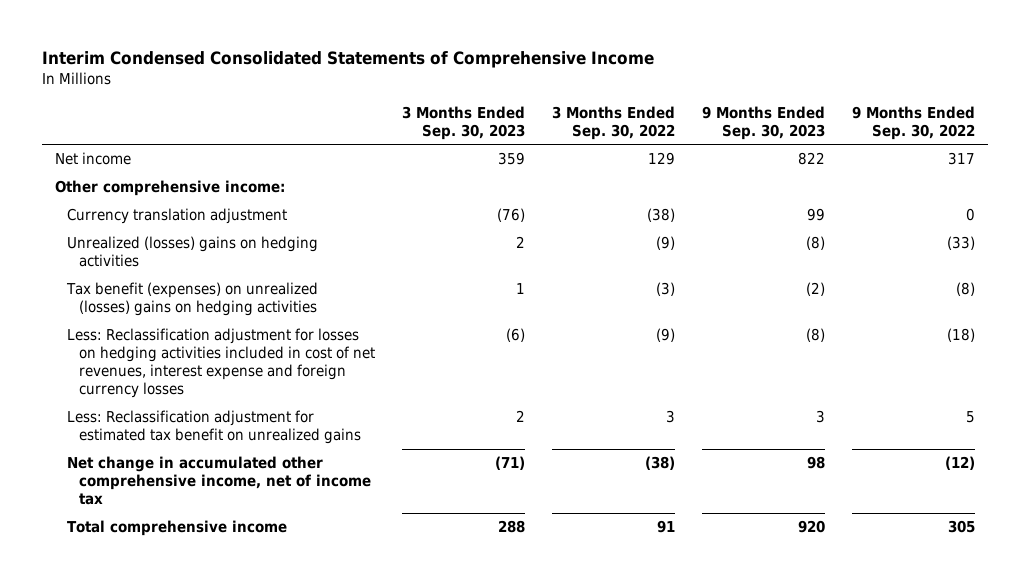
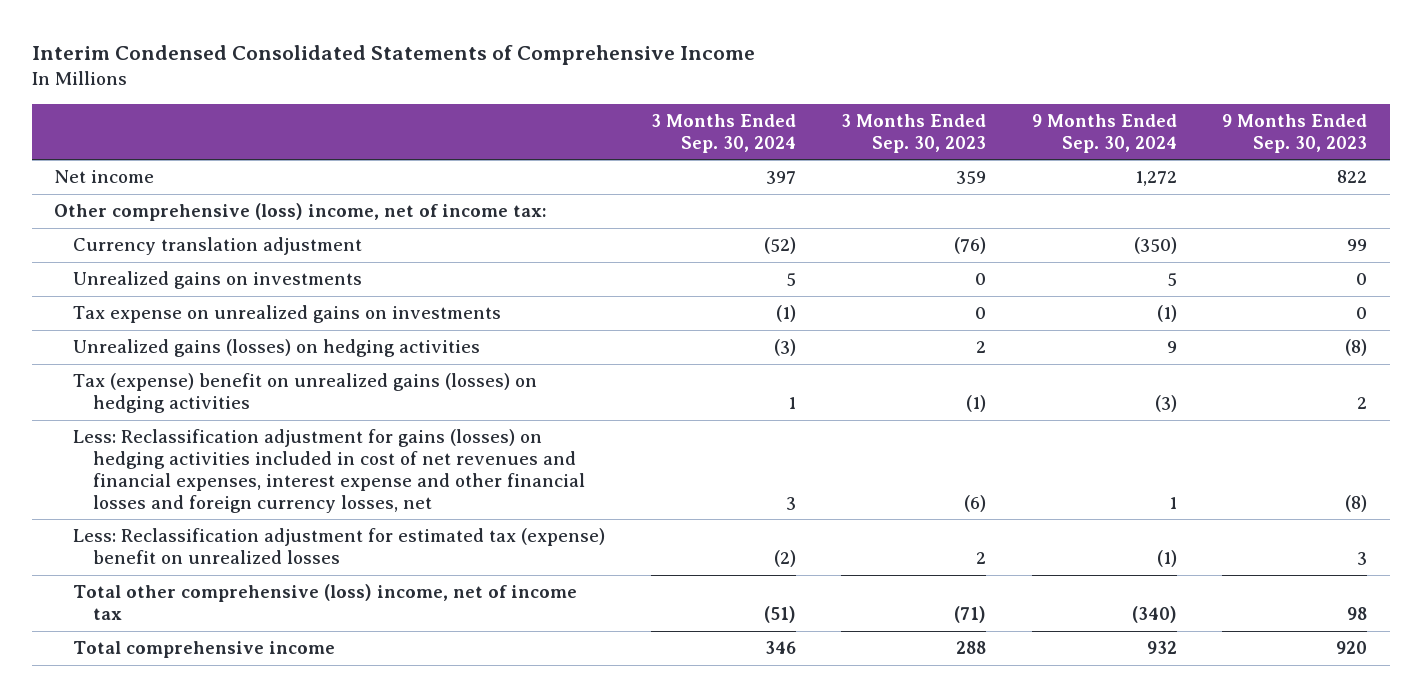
- | 3 Months Ended Sep. 30, 2023 | 3 Months Ended Sep. 30, 2022 | 9 Months Ended Sep. 30, 2023 | 9 Months Ended Sep. 30, 2022
+ | 3 Months Ended Sep. 30, 2024 | 3 Months Ended Sep. 30, 2023 | 9 Months Ended Sep. 30, 2024 | 9 Months Ended Sep. 30, 2023
- Other comprehensive income:
+ Other comprehensive (loss) income, net of income tax:
- Unrealized (losses) gains on hedging activities | 2 | (9) | (8) | (33)
- Tax benefit (expenses) on unrealized (losses) gains on hedging activities | 1 | (3) | (2) | (8)
- Less: Reclassification adjustment for losses on hedging activities included in cost of net revenues, interest expense and foreign currency losses | (6) | (9) | (8) | (18)
- Less: Reclassification adjustment for estimated tax benefit on unrealized gains | 2 | 3 | 3 | 5
- Net change in accumulated other comprehensive income, net of income tax | (71) | (38) | 98 | (12)
+ Unrealized gains on investments | 5 | 0 | 5 | 0
+ Tax expense on unrealized gains on investments | (1) | 0 | (1) | 0
+ Unrealized gains (losses) on hedging activities | (3) | 2 | 9 | (8)
+ Tax (expense) benefit on unrealized gains (losses) on hedging activities | 1 | (1) | (3) | 2
+ Less: Reclassification adjustment for gains (losses) on hedging activities included in cost of net revenues and financial expenses, interest expense and other financial losses and foreign currency losses, net | 3 | (6) | 1 | (8)
+ Less: Reclassification adjustment for estimated tax (expense) benefit on unrealized losses | (2) | 2 | (1) | 3
+ Total other comprehensive (loss) income, net of income tax | (51) | (71) | (340) | 98

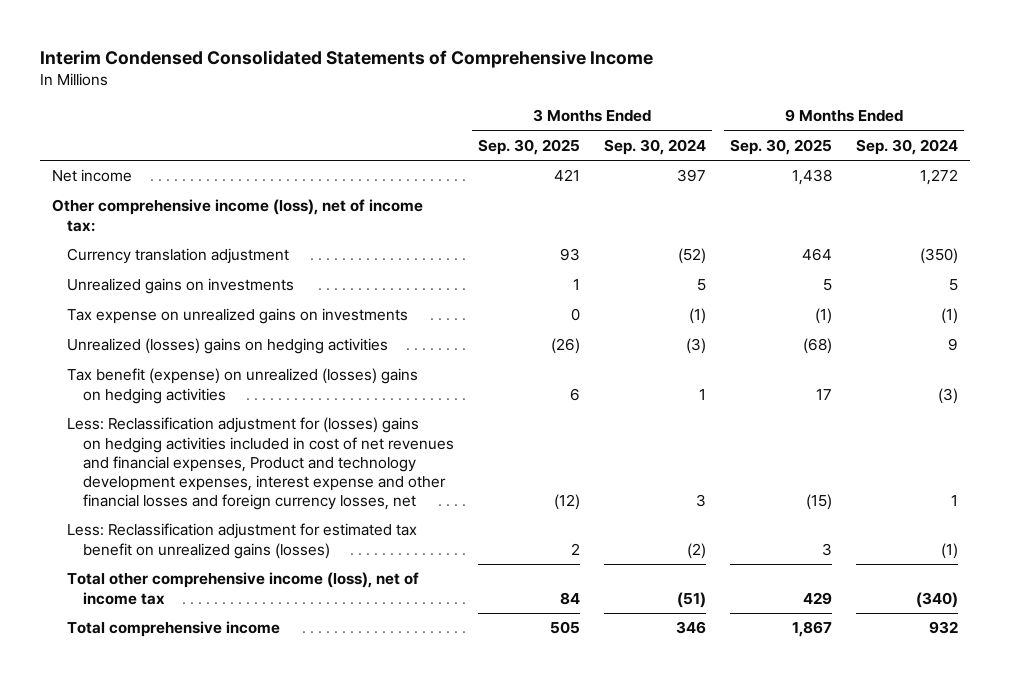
- | 3 Months Ended Sep. 30, 2024 | 3 Months Ended Sep. 30, 2023 | 9 Months Ended Sep. 30, 2024 | 9 Months Ended Sep. 30, 2023
+ | 3 Months Ended Sep. 30, 2025 | 3 Months Ended Sep. 30, 2024 | 9 Months Ended Sep. 30, 2025 | 9 Months Ended Sep. 30, 2024
- Other comprehensive (loss) income, net of income tax:
+ Other comprehensive income (loss), net of income tax:
- Unrealized gains (losses) on hedging activities | (3) | 2 | 9 | (8)
- Tax (expense) benefit on unrealized gains (losses) on hedging activities | 1 | (1) | (3) | 2
- Less: Reclassification adjustment for gains (losses) on hedging activities included in cost of net revenues and financial expenses, interest expense and other financial losses and foreign currency losses, net | 3 | (6) | 1 | (8)
- Less: Reclassification adjustment for estimated tax (expense) benefit on unrealized losses | (2) | 2 | (1) | 3
- Total other comprehensive (loss) income, net of income tax | (51) | (71) | (340) | 98
+ Unrealized (losses) gains on hedging activities | (26) | (3) | (68) | 9
+ Tax benefit (expense) on unrealized (losses) gains on hedging activities | 6 | 1 | 17 | (3)
+ Less: Reclassification adjustment for (losses) gains on hedging activities included in cost of net revenues and financial expenses, Product and technology development expenses, interest expense and other financial losses and foreign currency losses, net | (12) | 3 | (15) | 1
+ Less: Reclassification adjustment for estimated tax benefit on unrealized gains (losses) | 2 | (2) | 3 | (1)
+ Total other comprehensive income (loss), net of income tax | 84 | (51) | 429 | (340)

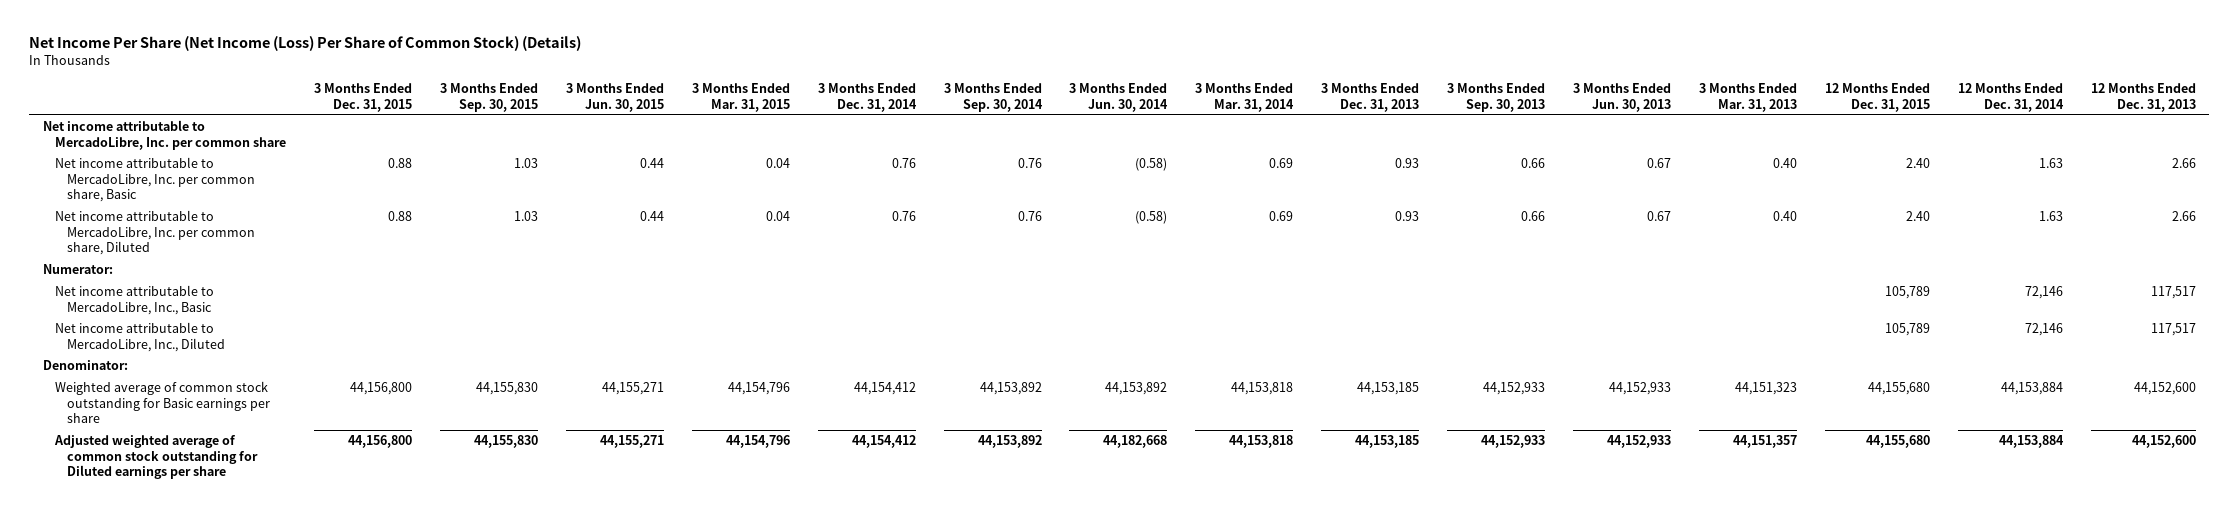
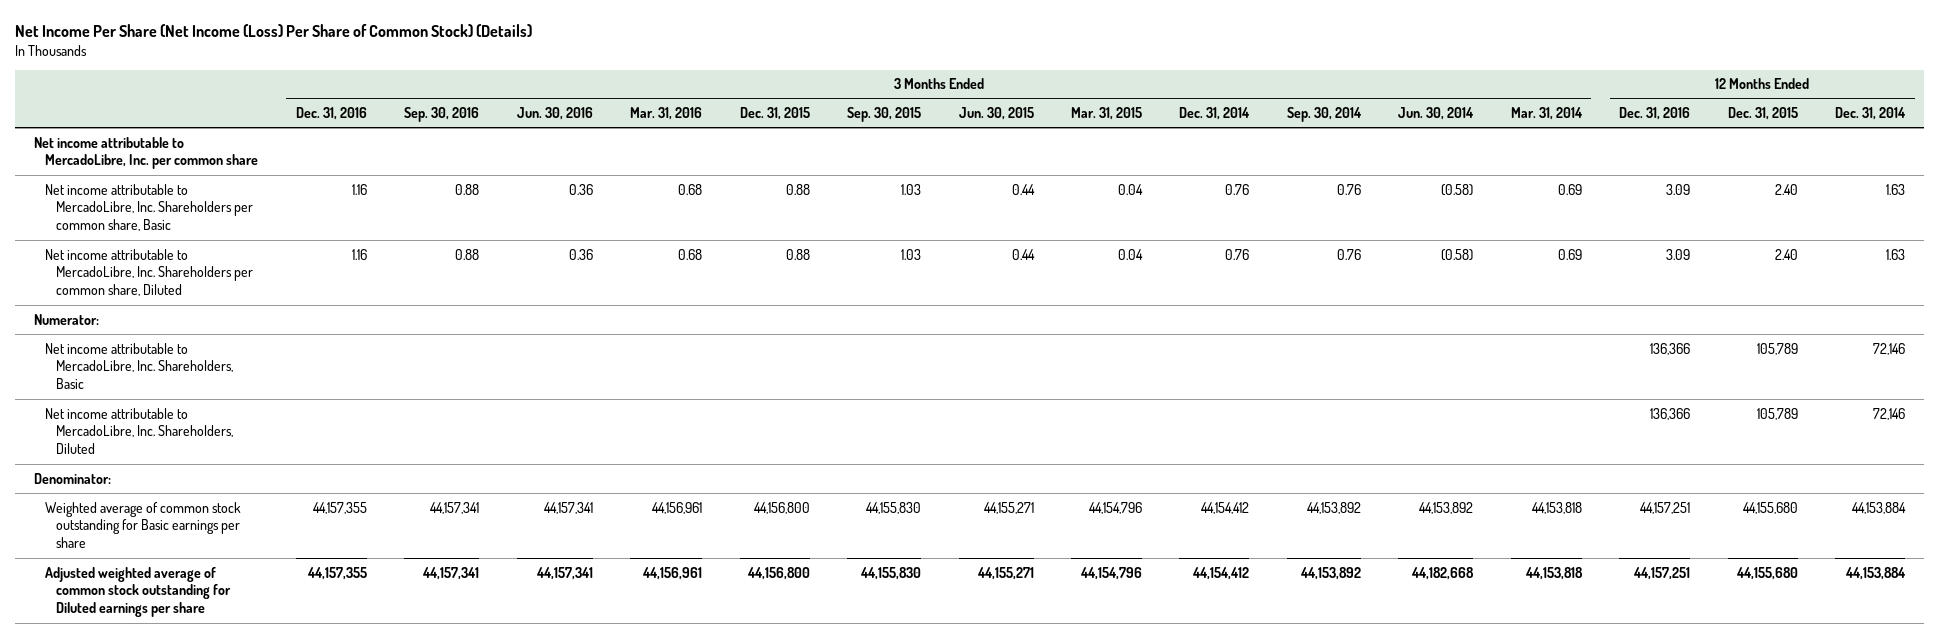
- | 3 Months Ended Dec. 31, 2015 | 3 Months Ended Sep. 30, 2015 | 3 Months Ended Jun. 30, 2015 | 3 Months Ended Mar. 31, 2015 | 3 Months Ended Dec. 31, 2014 | 3 Months Ended Sep. 30, 2014 | 3 Months Ended Jun. 30, 2014 | 3 Months Ended Mar. 31, 2014 | 3 Months Ended Dec. 31, 2013 | 3 Months Ended Sep. 30, 2013 | 3 Months Ended Jun. 30, 2013 | 3 Months Ended Mar. 31, 2013 | 12 Months Ended Dec. 31, 2015 | 12 Months Ended Dec. 31, 2014 | 12 Months Ended Dec. 31, 2013
+ | 3 Months Ended Dec. 31, 2016 | 3 Months Ended Sep. 30, 2016 | 3 Months Ended Jun. 30, 2016 | 3 Months Ended Mar. 31, 2016 | 3 Months Ended Dec. 31, 2015 | 3 Months Ended Sep. 30, 2015 | 3 Months Ended Jun. 30, 2015 | 3 Months Ended Mar. 31, 2015 | 3 Months Ended Dec. 31, 2014 | 3 Months Ended Sep. 30, 2014 | 3 Months Ended Jun. 30, 2014 | 3 Months Ended Mar. 31, 2014 | 12 Months Ended Dec. 31, 2016 | 12 Months Ended Dec. 31, 2015 | 12 Months Ended Dec. 31, 2014
- Net income attributable to MercadoLibre, Inc. per common share, Basic | 0.88 | 1.03 | 0.44 | 0.04 | 0.76 | 0.76 | (0.58) | 0.69 | 0.93 | 0.66 | 0.67 | 0.40 | 2.40 | 1.63 | 2.66
- Net income attributable to MercadoLibre, Inc. per common share, Diluted | 0.88 | 1.03 | 0.44 | 0.04 | 0.76 | 0.76 | (0.58) | 0.69 | 0.93 | 0.66 | 0.67 | 0.40 | 2.40 | 1.63 | 2.66
+ Net income attributable to MercadoLibre, Inc. Shareholders per common share, Basic | 1.16 | 0.88 | 0.36 | 0.68 | 0.88 | 1.03 | 0.44 | 0.04 | 0.76 | 0.76 | (0.58) | 0.69 | 3.09 | 2.40 | 1.63
+ Net income attributable to MercadoLibre, Inc. Shareholders per common share, Diluted | 1.16 | 0.88 | 0.36 | 0.68 | 0.88 | 1.03 | 0.44 | 0.04 | 0.76 | 0.76 | (0.58) | 0.69 | 3.09 | 2.40 | 1.63
- Net income attributable to MercadoLibre, Inc., Basic | | | | | | | | | | | | | 105,789 | 72,146 | 117,517
- Net income attributable to MercadoLibre, Inc., Diluted | | | | | | | | | | | | | 105,789 | 72,146 | 117,517
+ Net income attributable to MercadoLibre, Inc. Shareholders, Basic | | | | | | | | | | | | | 136,366 | 105,789 | 72,146
+ Net income attributable to MercadoLibre, Inc. Shareholders, Diluted | | | | | | | | | | | | | 136,366 | 105,789 | 72,146

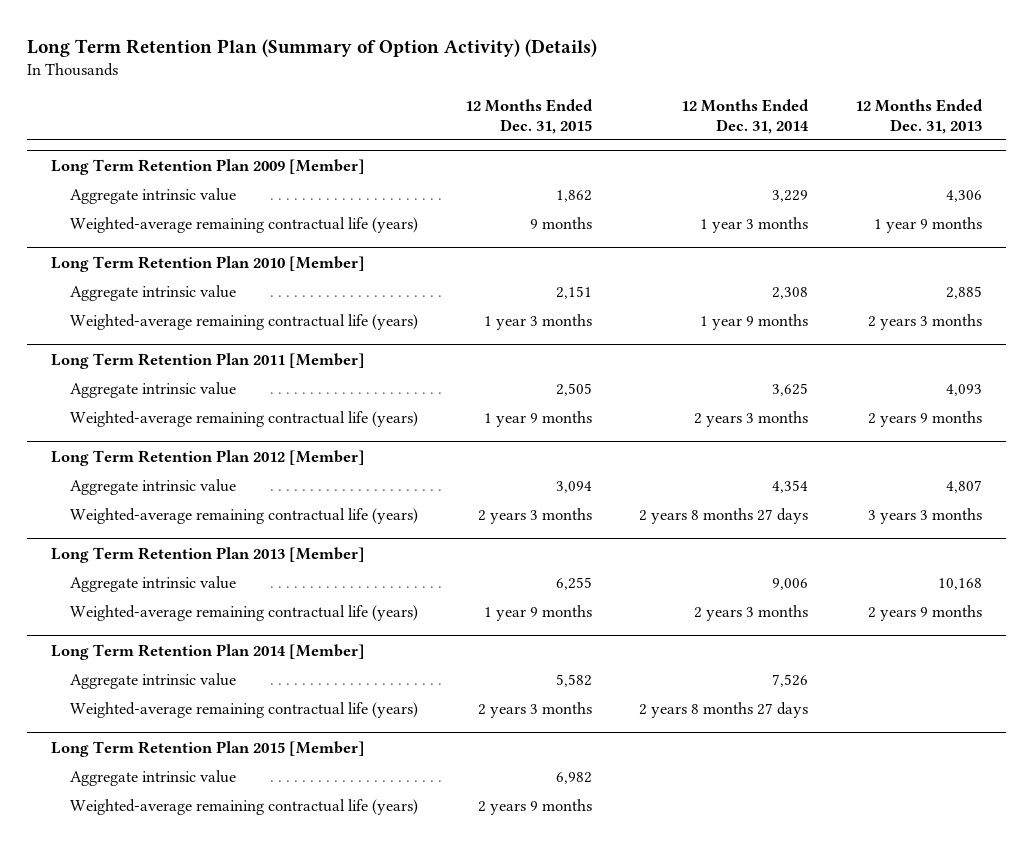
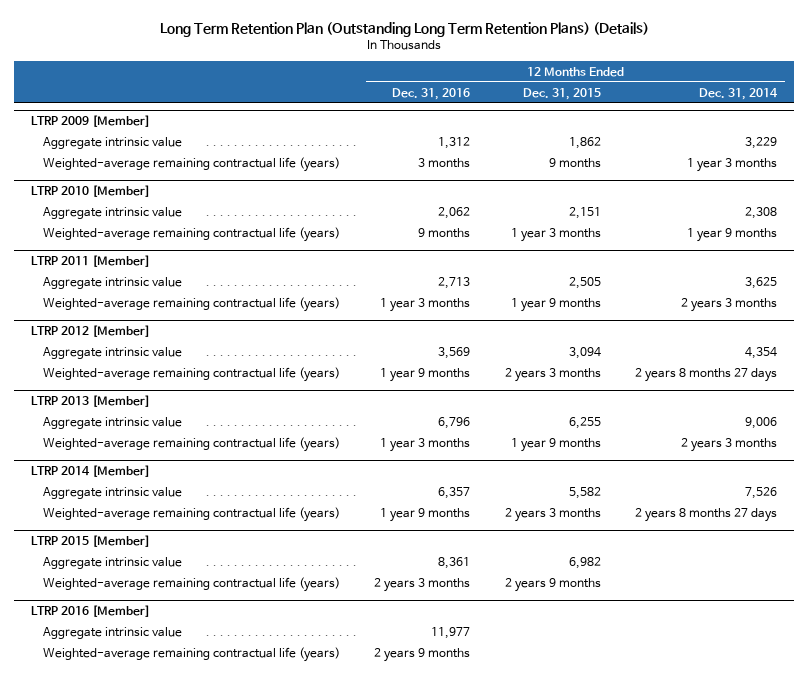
- Long Term Retention Plan (Summary of Option Activity) (Details)
+ Long Term Retention Plan (Outstanding Long Term Retention Plans) (Details)
- | 12 Months Ended Dec. 31, 2015 | 12 Months Ended Dec. 31, 2014 | 12 Months Ended Dec. 31, 2013
+ | 12 Months Ended Dec. 31, 2016 | 12 Months Ended Dec. 31, 2015 | 12 Months Ended Dec. 31, 2014
- Long Term Retention Plan 2009 [Member]
+ LTRP 2009 [Member]
- Long Term Retention Plan 2010 [Member]
+ LTRP 2010 [Member]
- Long Term Retention Plan 2011 [Member]
+ LTRP 2011 [Member]
- Long Term Retention Plan 2012 [Member]
+ LTRP 2012 [Member]
- Long Term Retention Plan 2013 [Member]
+ LTRP 2013 [Member]
- Long Term Retention Plan 2014 [Member]
+ LTRP 2014 [Member]
- Long Term Retention Plan 2015 [Member]
+ LTRP 2015 [Member]
+ LTRP 2016 [Member]
+ Aggregate intrinsic value | 11,977 | |
+ Weighted-average remaining contractual life (years) | 2 years 9 months | |

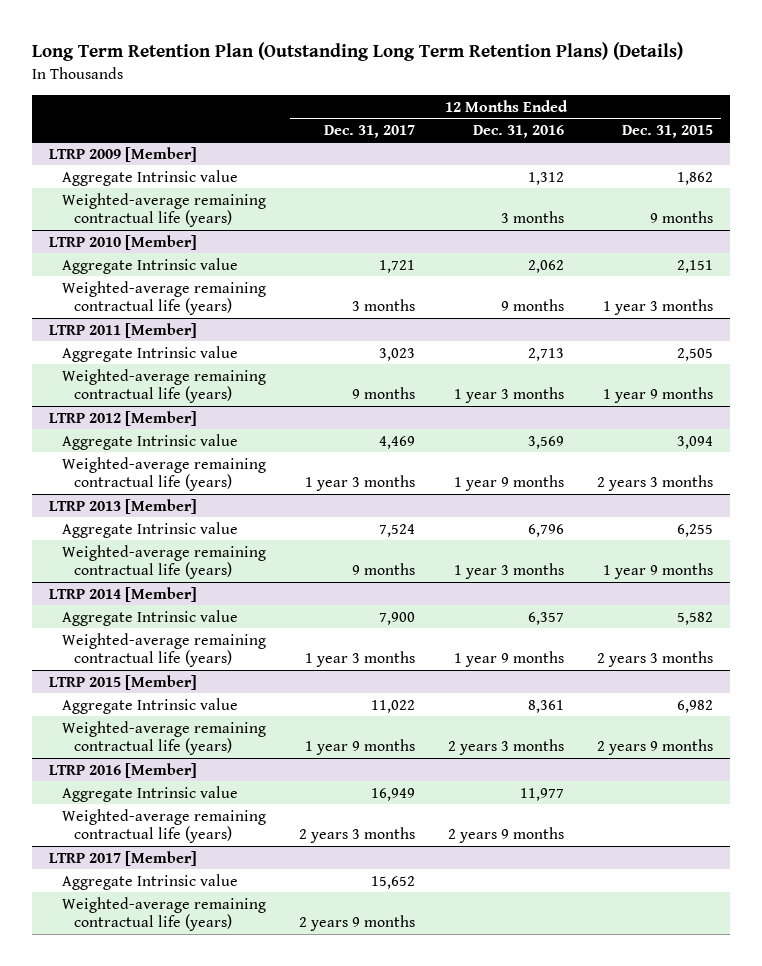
- | 12 Months Ended Dec. 31, 2016 | 12 Months Ended Dec. 31, 2015 | 12 Months Ended Dec. 31, 2014
+ | 12 Months Ended Dec. 31, 2017 | 12 Months Ended Dec. 31, 2016 | 12 Months Ended Dec. 31, 2015
@ LTRP 2009 [Member]
- Aggregate intrinsic value | 1,312 | 1,862 | 3,229
+ Aggregate Intrinsic value | | 1,312 | 1,862
@ LTRP 2010 [Member]
- Aggregate intrinsic value | 2,062 | 2,151 | 2,308
+ Aggregate Intrinsic value | 1,721 | 2,062 | 2,151
@ LTRP 2011 [Member]
- Aggregate intrinsic value | 2,713 | 2,505 | 3,625
+ Aggregate Intrinsic value | 3,023 | 2,713 | 2,505
@ LTRP 2012 [Member]
- Aggregate intrinsic value | 3,569 | 3,094 | 4,354
+ Aggregate Intrinsic value | 4,469 | 3,569 | 3,094
@ LTRP 2013 [Member]
- Aggregate intrinsic value | 6,796 | 6,255 | 9,006
+ Aggregate Intrinsic value | 7,524 | 6,796 | 6,255
@ LTRP 2014 [Member]
- Aggregate intrinsic value | 6,357 | 5,582 | 7,526
+ Aggregate Intrinsic value | 7,900 | 6,357 | 5,582
@ LTRP 2015 [Member]
- Aggregate intrinsic value | 8,361 | 6,982 |
+ Aggregate Intrinsic value | 11,022 | 8,361 | 6,982
@ LTRP 2016 [Member]
- Aggregate intrinsic value | 11,977 | |
+ Aggregate Intrinsic value | 16,949 | 11,977 |
+ LTRP 2017 [Member]
+ Aggregate Intrinsic value | 15,652 | |
+ Weighted-average remaining contractual life (years) | 2 years 9 months | |

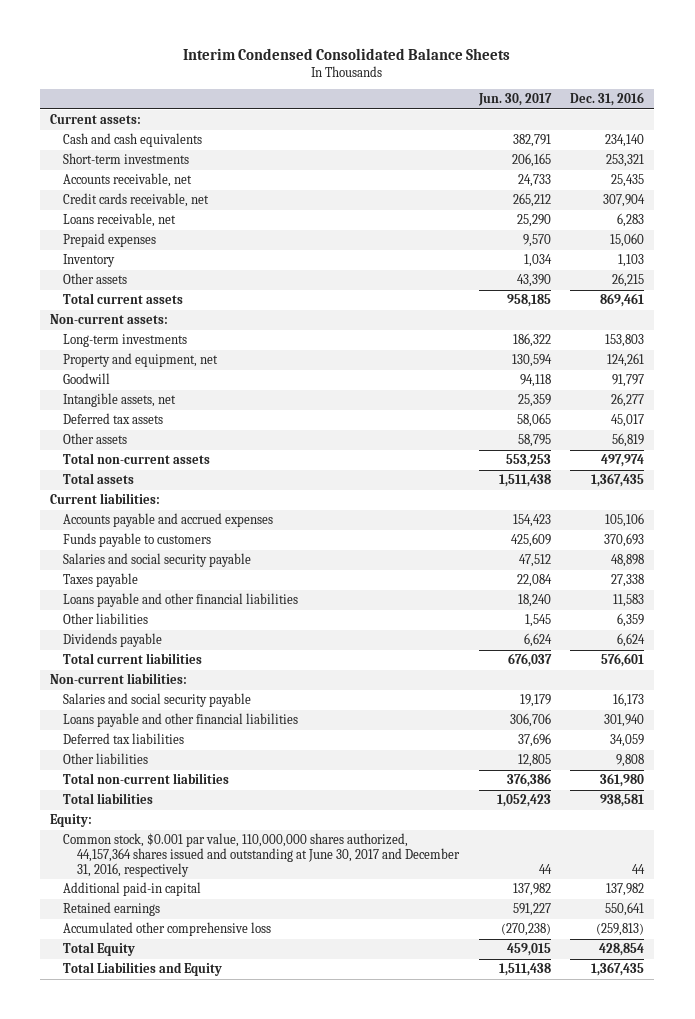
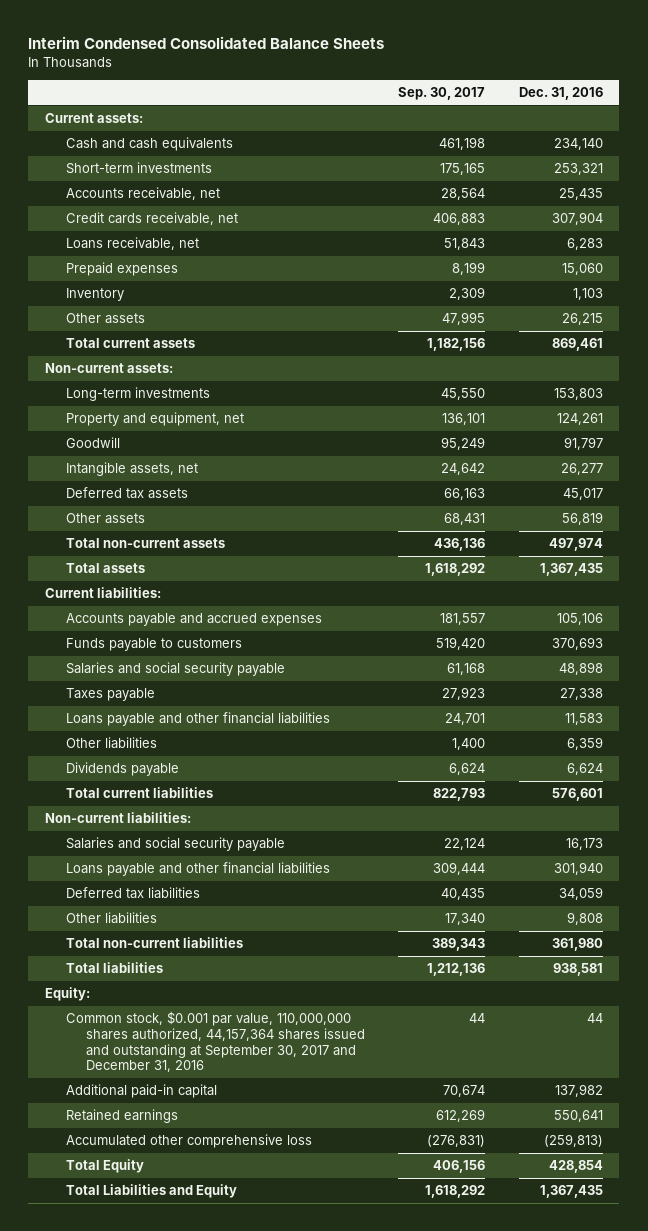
- | Jun. 30, 2017 | Dec. 31, 2016
+ | Sep. 30, 2017 | Dec. 31, 2016
- Common stock, $0.001 par value, 110,000,000 shares authorized, 44,157,364 shares issued and outstanding at June 30, 2017 and December 31, 2016, respectively | 44 | 44
+ Common stock, $0.001 par value, 110,000,000 shares authorized, 44,157,364 shares issued and outstanding at September 30, 2017 and December 31, 2016 | 44 | 44

